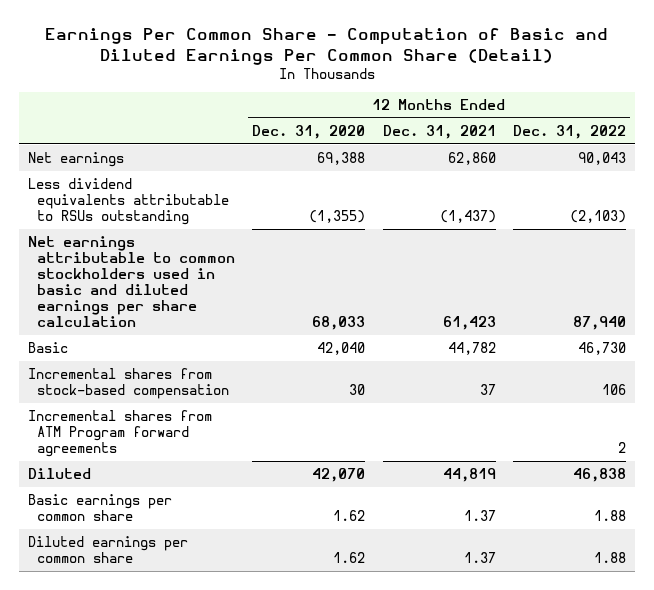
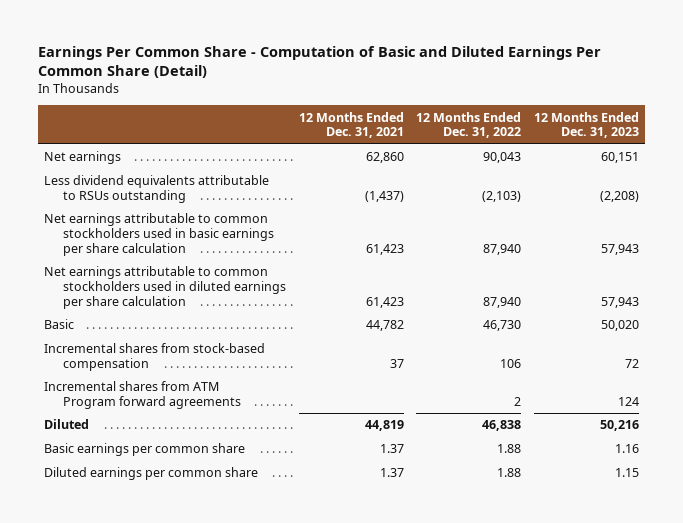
- | 12 Months Ended Dec. 31, 2020 | 12 Months Ended Dec. 31, 2021 | 12 Months Ended Dec. 31, 2022
+ | 12 Months Ended Dec. 31, 2021 | 12 Months Ended Dec. 31, 2022 | 12 Months Ended Dec. 31, 2023
- Net earnings attributable to common stockholders used in basic and diluted earnings per share calculation | 68,033 | 61,423 | 87,940
+ Net earnings attributable to common stockholders used in basic earnings per share calculation | 61,423 | 87,940 | 57,943
+ Net earnings attributable to common stockholders used in diluted earnings per share calculation | 61,423 | 87,940 | 57,943

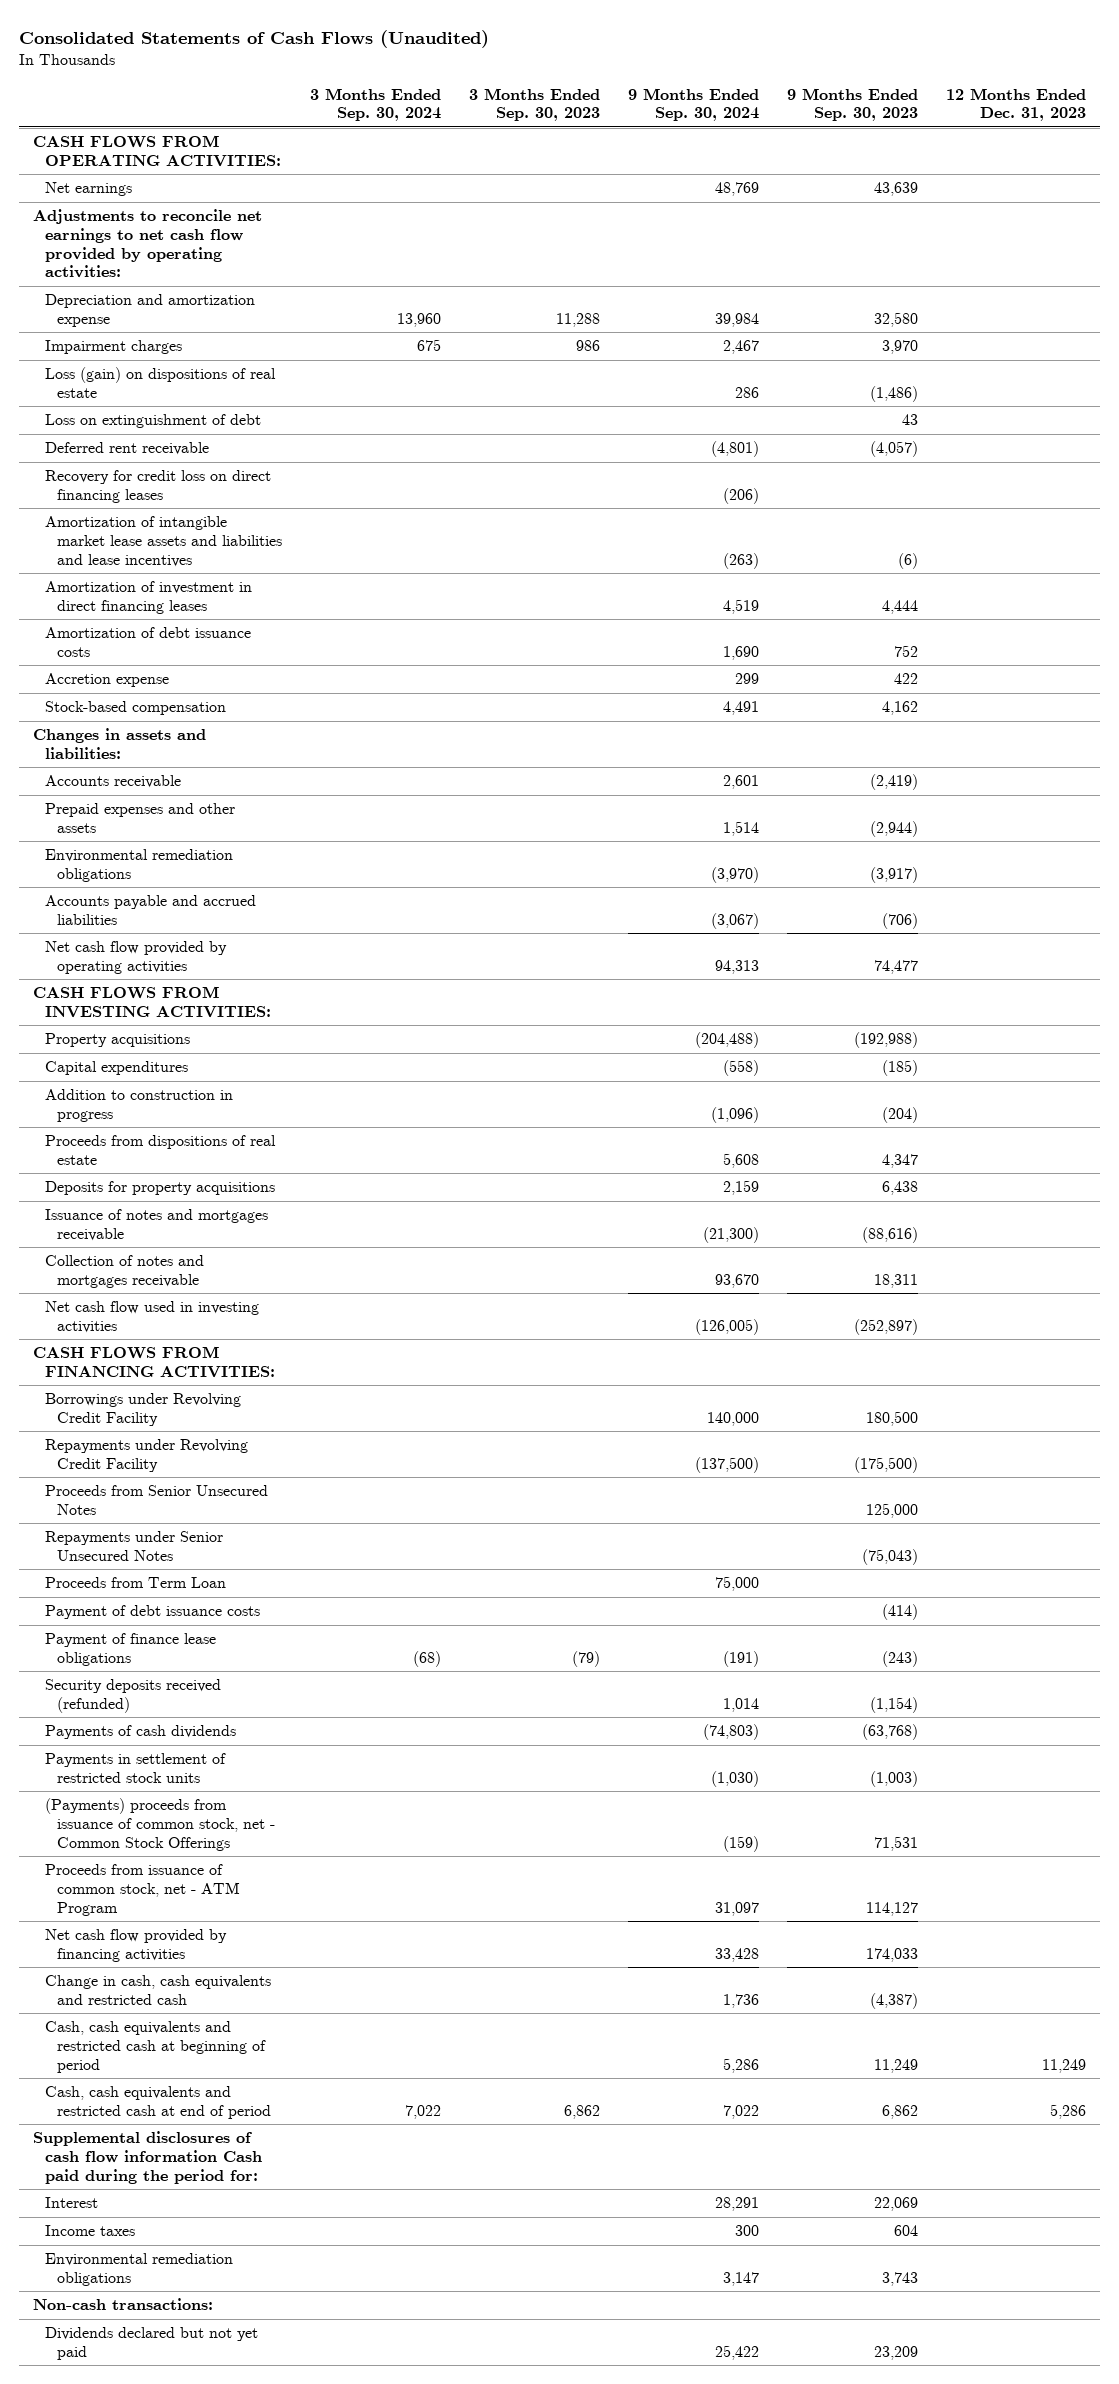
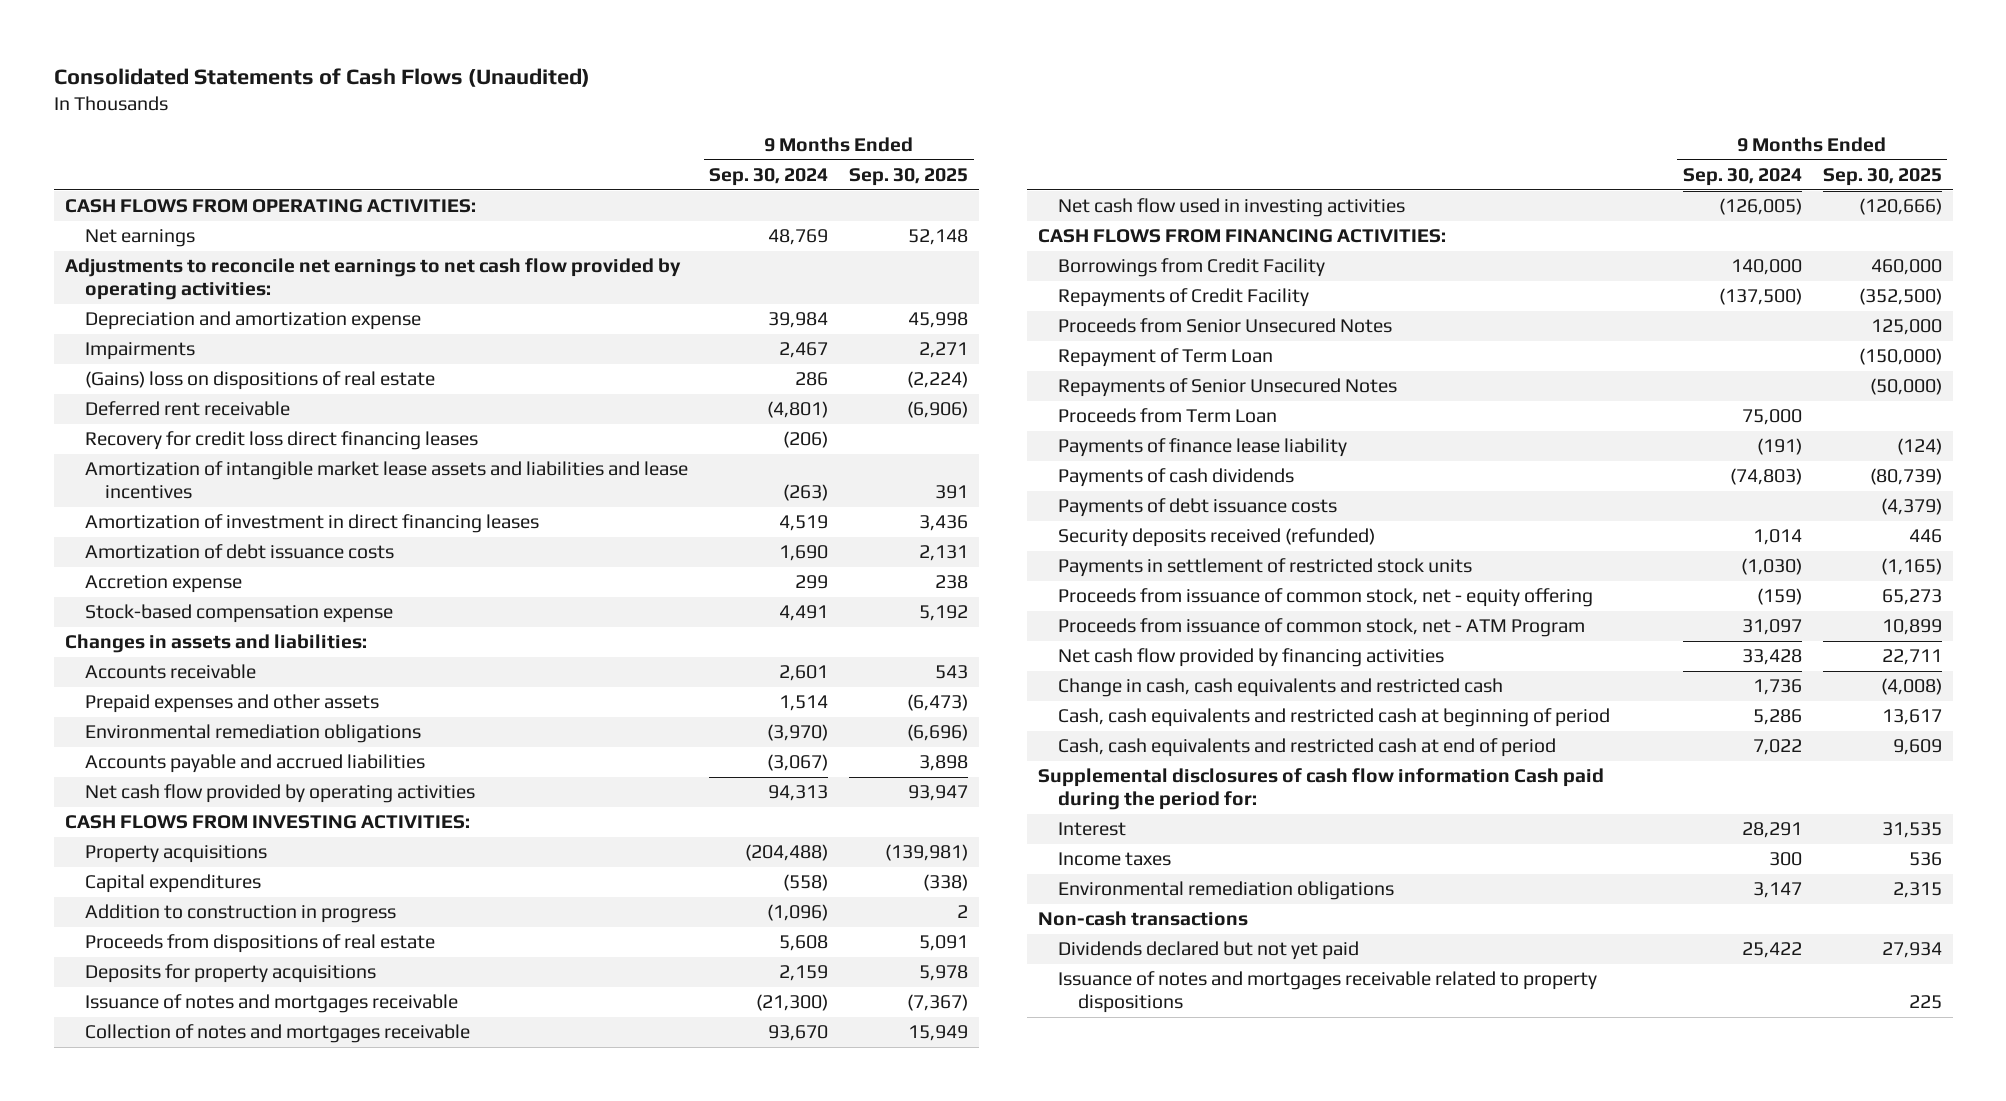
- | 3 Months Ended Sep. 30, 2024 | 3 Months Ended Sep. 30, 2023 | 9 Months Ended Sep. 30, 2024 | 9 Months Ended Sep. 30, 2023 | 12 Months Ended Dec. 31, 2023
+ | 9 Months Ended Sep. 30, 2024 | 9 Months Ended Sep. 30, 2025
- Impairment charges | 675 | 986 | 2,467 | 3,970 |
- Loss (gain) on dispositions of real estate | | | 286 | (1,486) |
- Loss on extinguishment of debt | | | | 43 |
+ Impairments | 2,467 | 2,271
+ (Gains) loss on dispositions of real estate | 286 | (2,224)
- Recovery for credit loss on direct financing leases | | | (206) | |
+ Recovery for credit loss direct financing leases | (206) |
- Stock-based compensation | | | 4,491 | 4,162 |
+ Stock-based compensation expense | 4,491 | 5,192
- Borrowings under Revolving Credit Facility | | | 140,000 | 180,500 |
- Repayments under Revolving Credit Facility | | | (137,500) | (175,500) |
+ Borrowings from Credit Facility | 140,000 | 460,000
+ Repayments of Credit Facility | (137,500) | (352,500)
- Repayments under Senior Unsecured Notes | | | | (75,043) |
+ Repayment of Term Loan | | (150,000)
+ Repayments of Senior Unsecured Notes | | (50,000)
- Payment of debt issuance costs | | | | (414) |
- Payment of finance lease obligations | (68) | (79) | (191) | (243) |
+ Payments of finance lease liability | (191) | (124)
+ Payments of debt issuance costs | | (4,379)
moved down: Security deposits received (refunded) | 1,014 | 446
- (Payments) proceeds from issuance of common stock, net - Common Stock Offerings | | | (159) | 71,531 |
+ Proceeds from issuance of common stock, net - equity offering | (159) | 65,273
- Non-cash transactions:
+ Non-cash transactions
+ Issuance of notes and mortgages receivable related to property dispositions | | 225

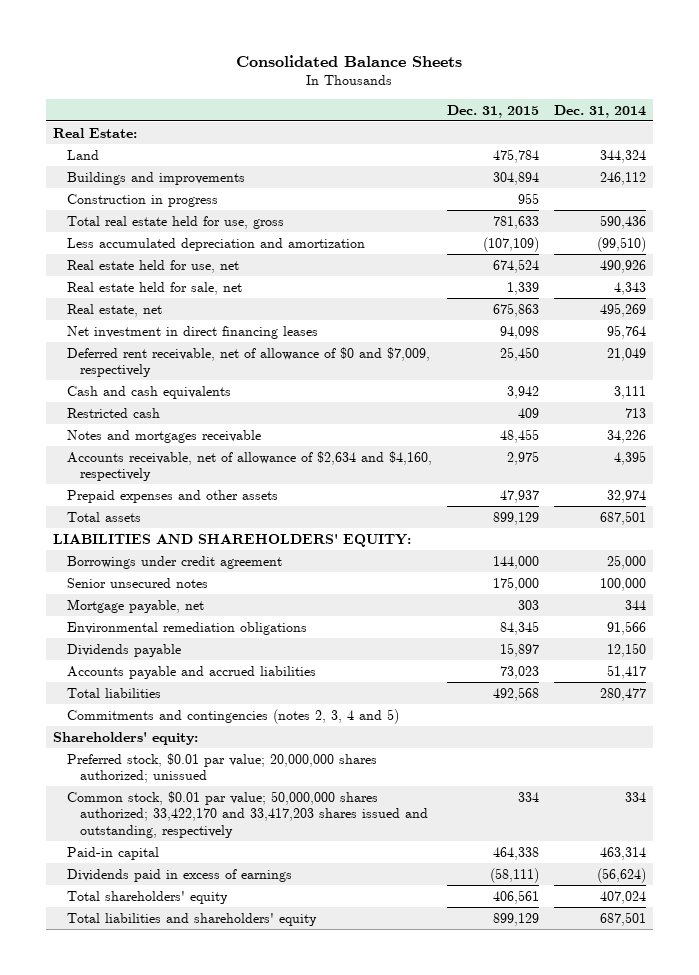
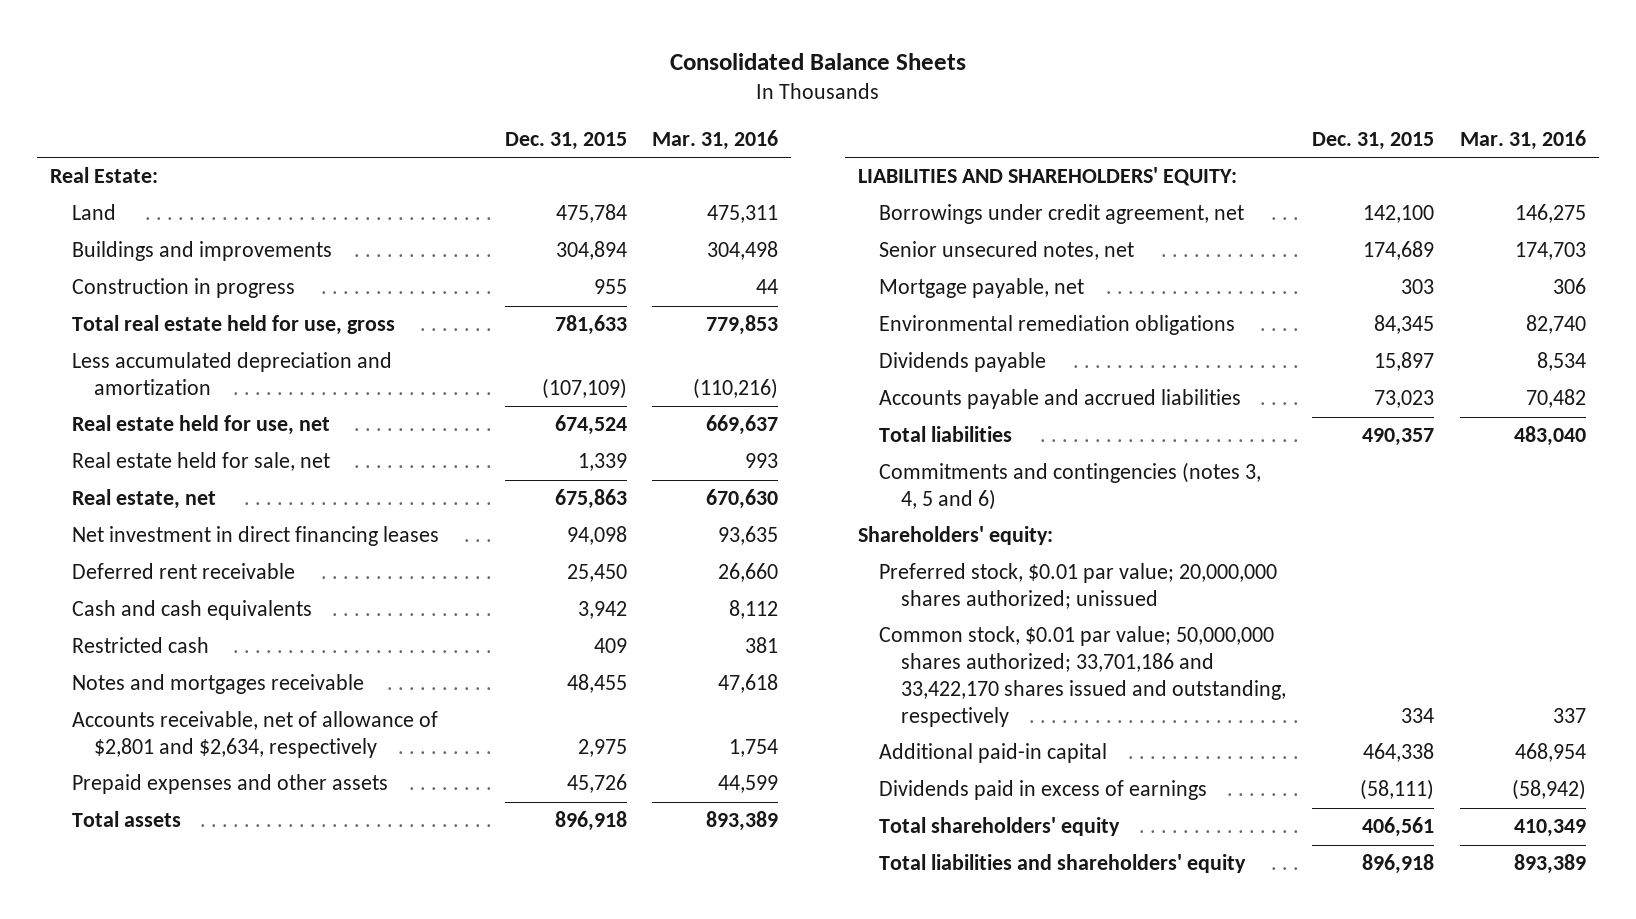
- | Dec. 31, 2015 | Dec. 31, 2014
+ | Dec. 31, 2015 | Mar. 31, 2016
- Deferred rent receivable, net of allowance of $0 and $7,009, respectively | 25,450 | 21,049
+ Deferred rent receivable | 25,450 | 26,660
- Accounts receivable, net of allowance of $2,634 and $4,160, respectively | 2,975 | 4,395
- Prepaid expenses and other assets | 47,937 | 32,974
- Total assets | 899,129 | 687,501
+ Accounts receivable, net of allowance of $2,801 and $2,634, respectively | 2,975 | 1,754
+ Prepaid expenses and other assets | 45,726 | 44,599
+ Total assets | 896,918 | 893,389
- Borrowings under credit agreement | 144,000 | 25,000
- Senior unsecured notes | 175,000 | 100,000
+ Borrowings under credit agreement, net | 142,100 | 146,275
+ Senior unsecured notes, net | 174,689 | 174,703
- Total liabilities | 492,568 | 280,477
- Commitments and contingencies (notes 2, 3, 4 and 5)
+ Total liabilities | 490,357 | 483,040
+ Commitments and contingencies (notes 3, 4, 5 and 6)
- Common stock, $0.01 par value; 50,000,000 shares authorized; 33,422,170 and 33,417,203 shares issued and outstanding, respectively | 334 | 334
- Paid-in capital | 464,338 | 463,314
+ Common stock, $0.01 par value; 50,000,000 shares authorized; 33,701,186 and 33,422,170 shares issued and outstanding, respectively | 334 | 337
+ Additional paid-in capital | 464,338 | 468,954
- Total liabilities and shareholders' equity | 899,129 | 687,501
+ Total liabilities and shareholders' equity | 896,918 | 893,389

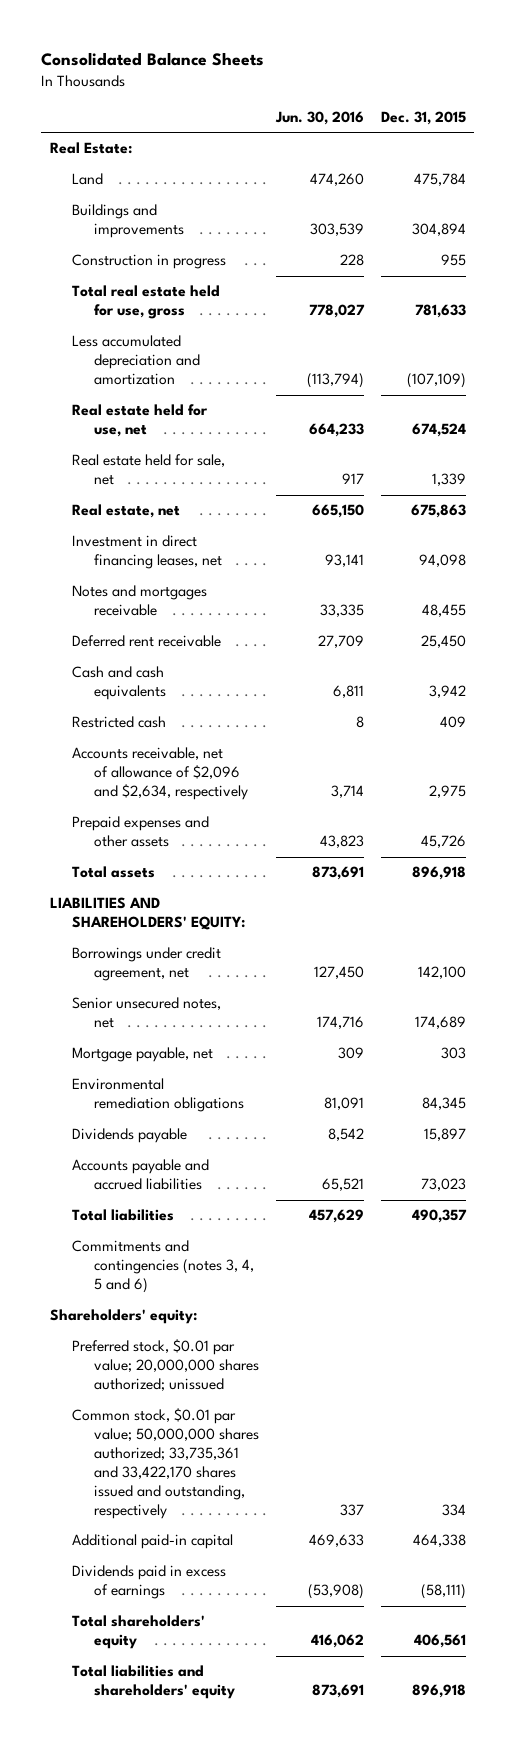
- | Dec. 31, 2015 | Mar. 31, 2016
+ | Jun. 30, 2016 | Dec. 31, 2015
- Net investment in direct financing leases | 94,098 | 93,635
+ Investment in direct financing leases, net | 93,141 | 94,098
moved up: Notes and mortgages receivable | 33,335 | 48,455
- Accounts receivable, net of allowance of $2,801 and $2,634, respectively | 2,975 | 1,754
+ Accounts receivable, net of allowance of $2,096 and $2,634, respectively | 3,714 | 2,975
- Common stock, $0.01 par value; 50,000,000 shares authorized; 33,701,186 and 33,422,170 shares issued and outstanding, respectively | 334 | 337
+ Common stock, $0.01 par value; 50,000,000 shares authorized; 33,735,361 and 33,422,170 shares issued and outstanding, respectively | 337 | 334

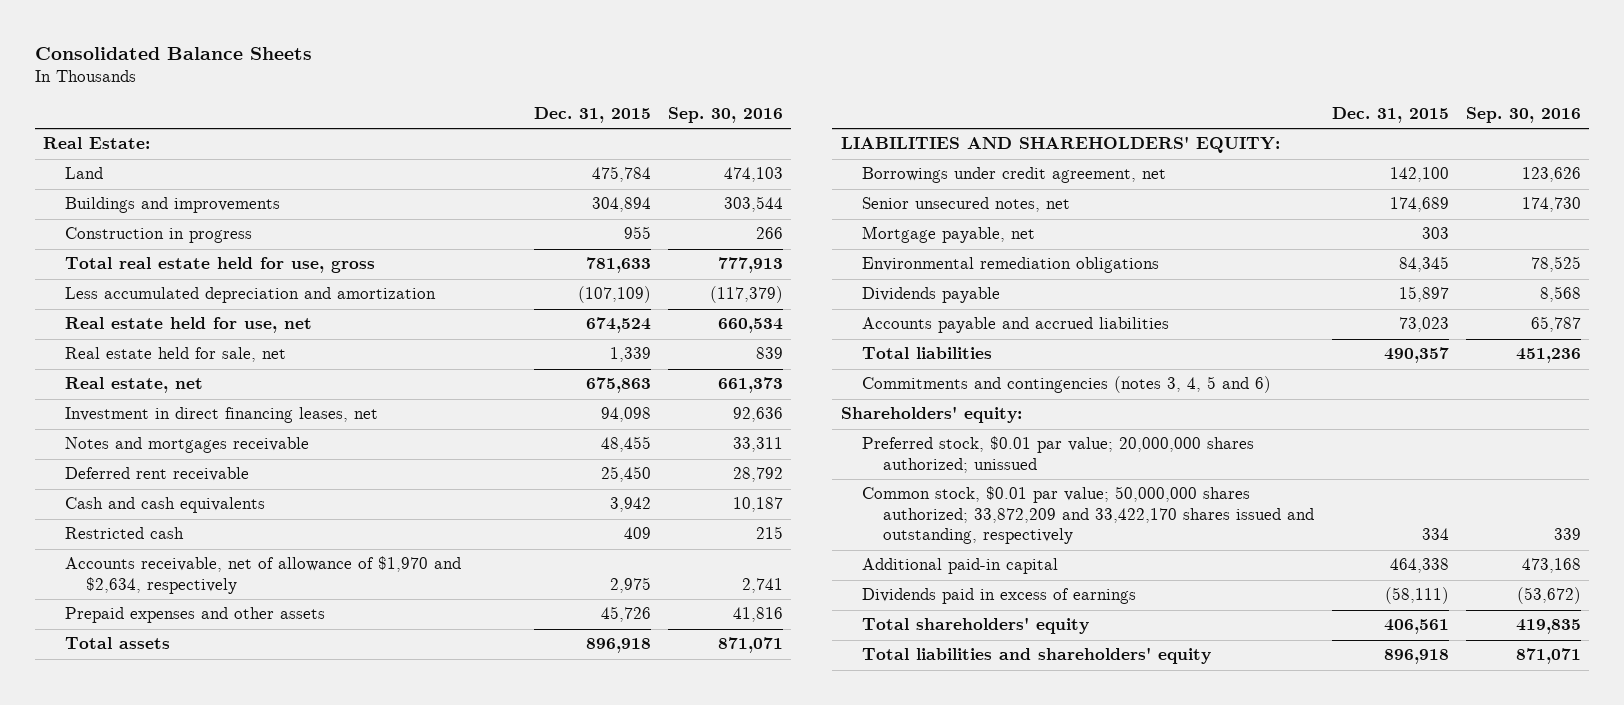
- | Jun. 30, 2016 | Dec. 31, 2015
+ | Dec. 31, 2015 | Sep. 30, 2016
- Accounts receivable, net of allowance of $2,096 and $2,634, respectively | 3,714 | 2,975
+ Accounts receivable, net of allowance of $1,970 and $2,634, respectively | 2,975 | 2,741
- Common stock, $0.01 par value; 50,000,000 shares authorized; 33,735,361 and 33,422,170 shares issued and outstanding, respectively | 337 | 334
+ Common stock, $0.01 par value; 50,000,000 shares authorized; 33,872,209 and 33,422,170 shares issued and outstanding, respectively | 334 | 339

